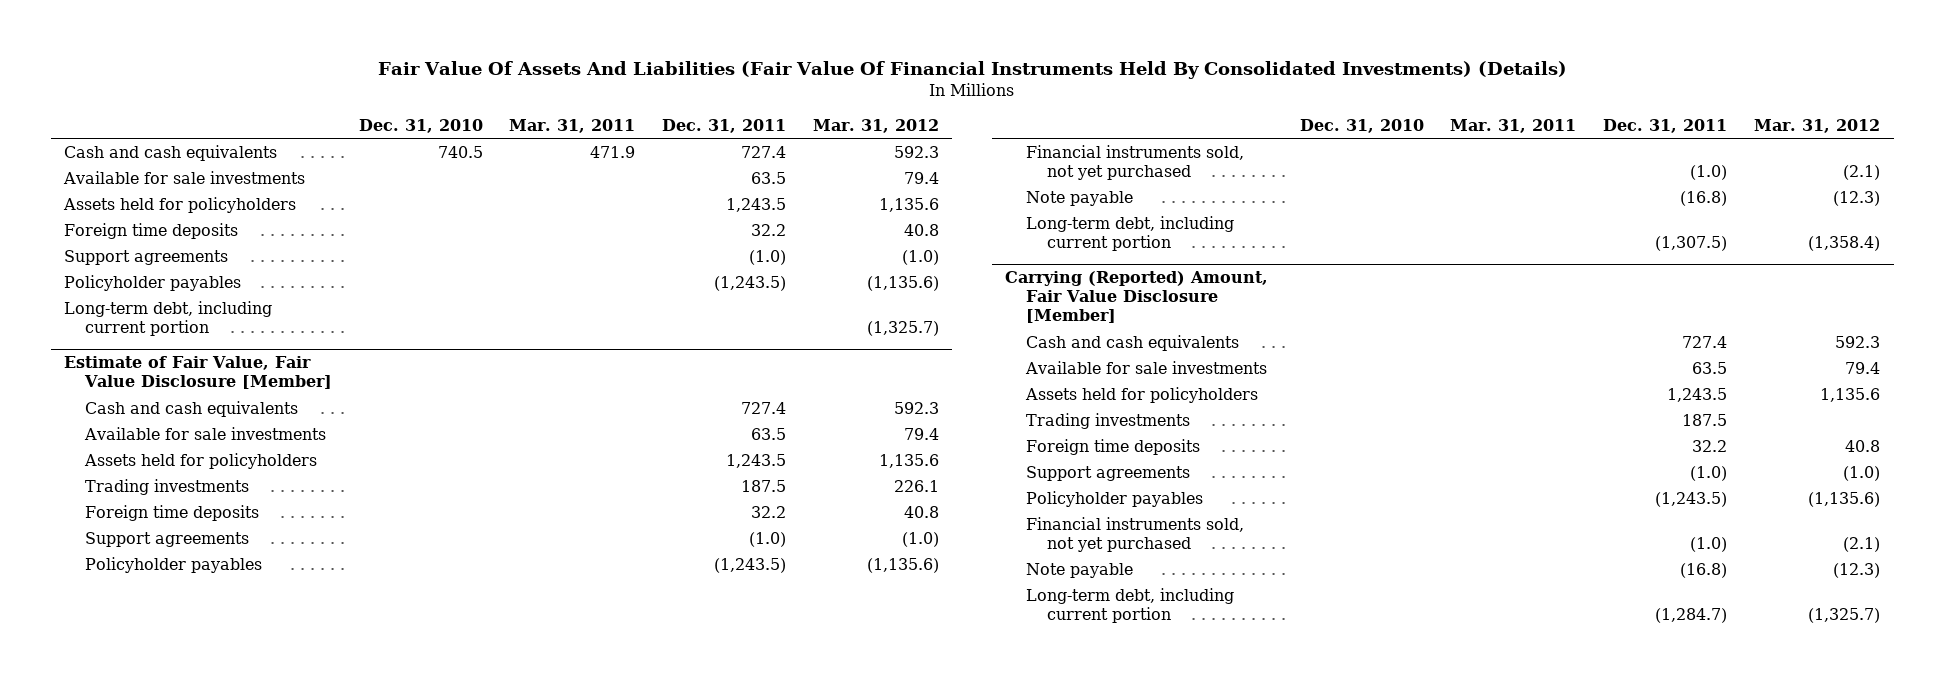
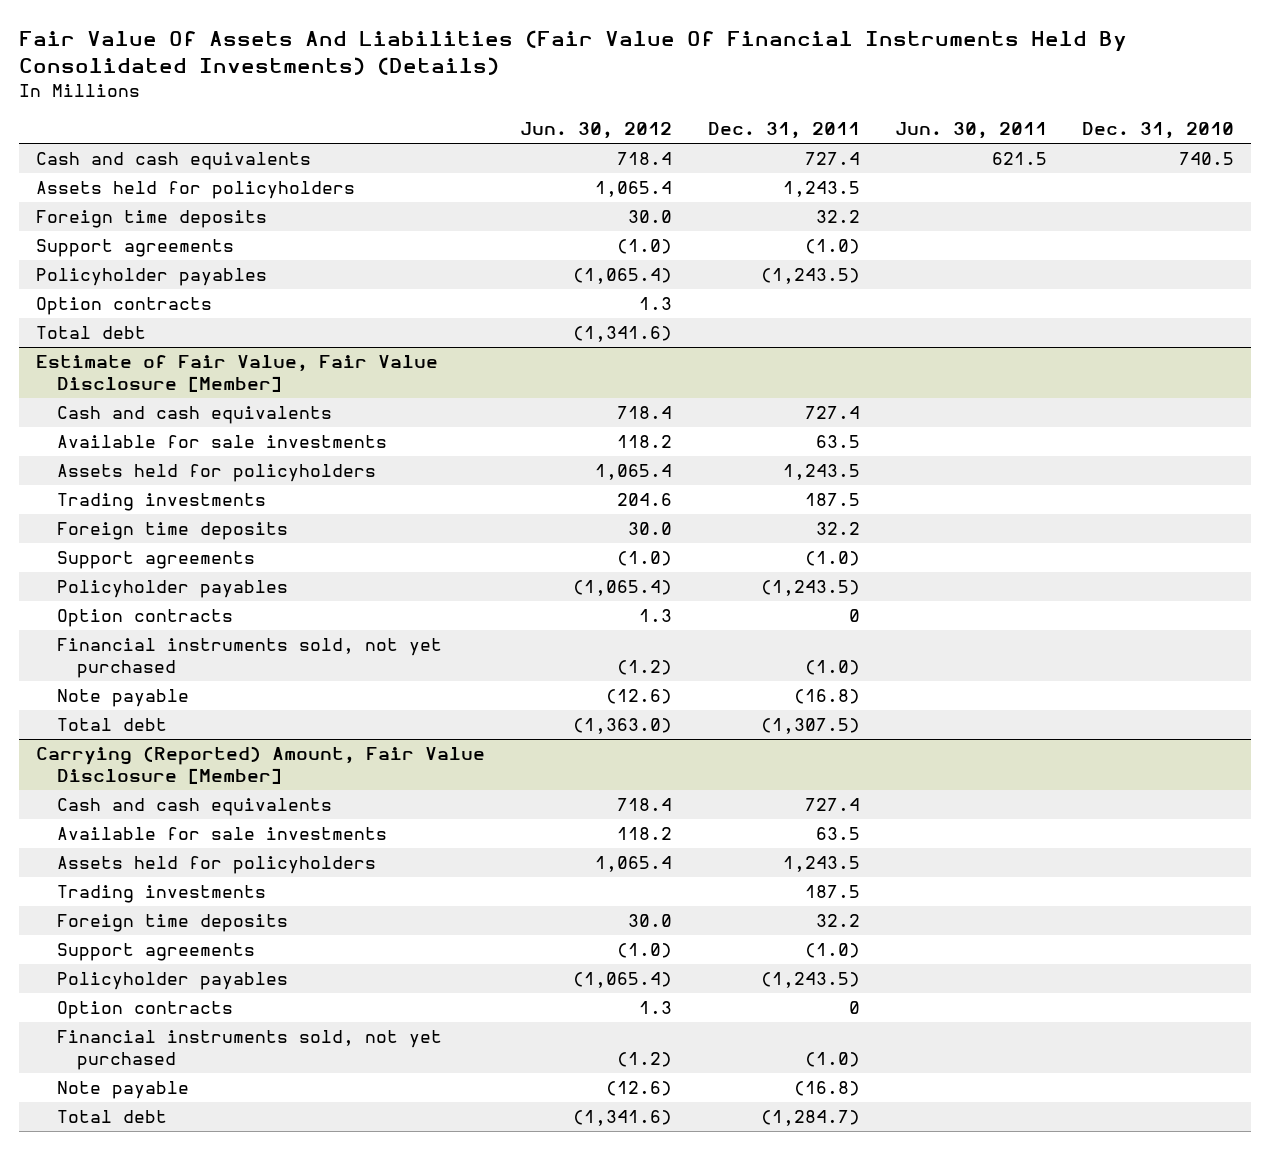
- | Dec. 31, 2010 | Mar. 31, 2011 | Dec. 31, 2011 | Mar. 31, 2012
+ | Jun. 30, 2012 | Dec. 31, 2011 | Jun. 30, 2011 | Dec. 31, 2010
- Available for sale investments | | | 63.5 | 79.4
- Long-term debt, including current portion | | | | (1,325.7)
+ Option contracts | 1.3 | | |
+ Total debt | (1,341.6) | | |
@ Estimate of Fair Value, Fair Value Disclosure [Member]
+ Option contracts | 1.3 | 0 | |
- Long-term debt, including current portion | | | (1,307.5) | (1,358.4)
+ Total debt | (1,363.0) | (1,307.5) | |
@ Carrying (Reported) Amount, Fair Value Disclosure [Member]
+ Option contracts | 1.3 | 0 | |
- Long-term debt, including current portion | | | (1,284.7) | (1,325.7)
+ Total debt | (1,341.6) | (1,284.7) | |

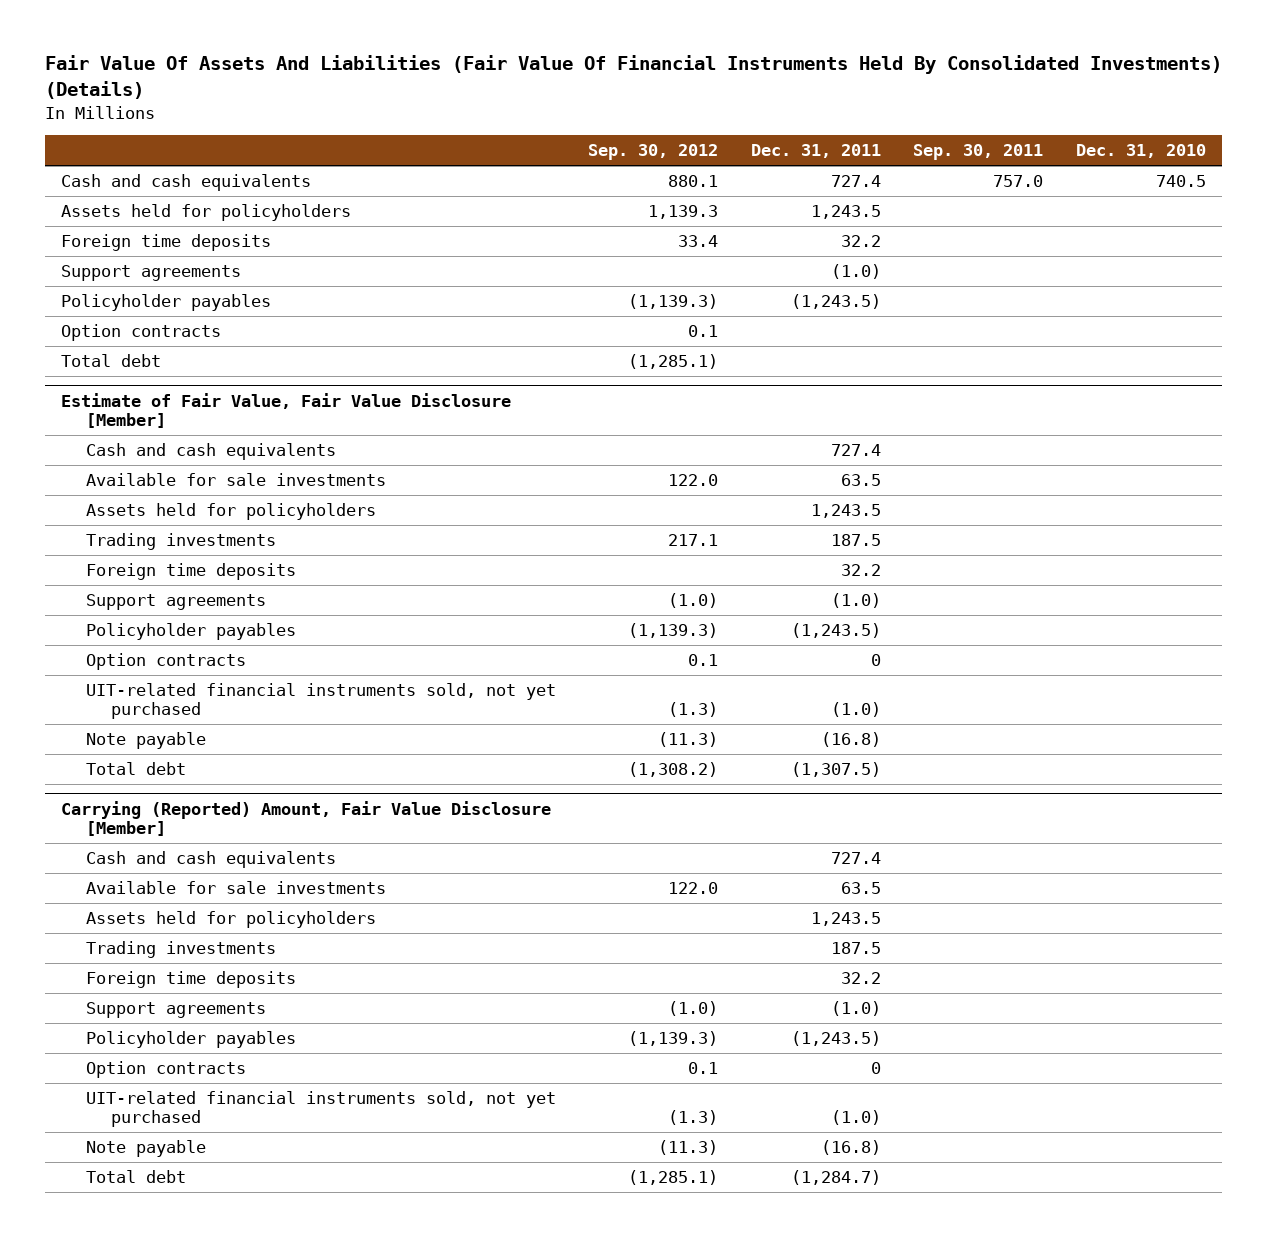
- | Jun. 30, 2012 | Dec. 31, 2011 | Jun. 30, 2011 | Dec. 31, 2010
+ | Sep. 30, 2012 | Dec. 31, 2011 | Sep. 30, 2011 | Dec. 31, 2010
@ Estimate of Fair Value, Fair Value Disclosure [Member]
- Financial instruments sold, not yet purchased | (1.2) | (1.0) | |
+ UIT-related financial instruments sold, not yet purchased | (1.3) | (1.0) | |
@ Carrying (Reported) Amount, Fair Value Disclosure [Member]
- Financial instruments sold, not yet purchased | (1.2) | (1.0) | |
+ UIT-related financial instruments sold, not yet purchased | (1.3) | (1.0) | |

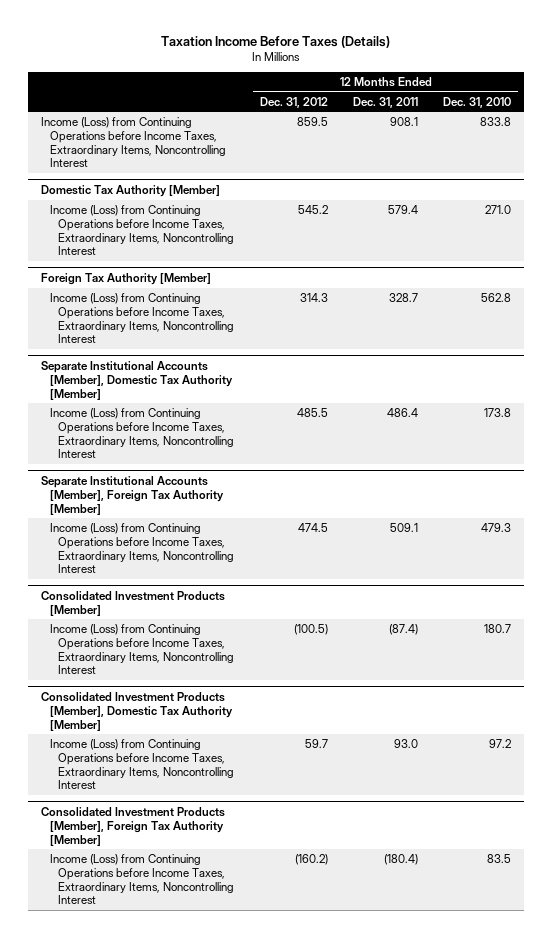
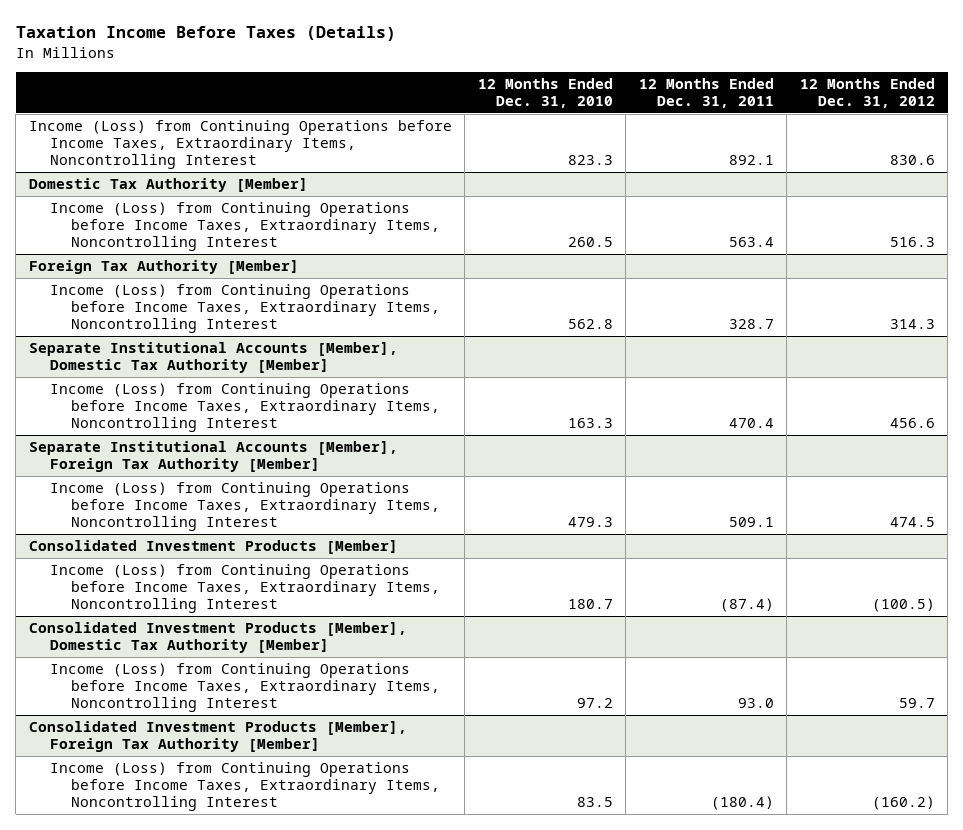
- | 12 Months Ended Dec. 31, 2012 | 12 Months Ended Dec. 31, 2011 | 12 Months Ended Dec. 31, 2010
+ | 12 Months Ended Dec. 31, 2010 | 12 Months Ended Dec. 31, 2011 | 12 Months Ended Dec. 31, 2012
- Income (Loss) from Continuing Operations before Income Taxes, Extraordinary Items, Noncontrolling Interest | 859.5 | 908.1 | 833.8
+ Income (Loss) from Continuing Operations before Income Taxes, Extraordinary Items, Noncontrolling Interest | 823.3 | 892.1 | 830.6
@ Domestic Tax Authority [Member]
- Income (Loss) from Continuing Operations before Income Taxes, Extraordinary Items, Noncontrolling Interest | 545.2 | 579.4 | 271.0
+ Income (Loss) from Continuing Operations before Income Taxes, Extraordinary Items, Noncontrolling Interest | 260.5 | 563.4 | 516.3
@ Separate Institutional Accounts [Member], Domestic Tax Authority [Member]
- Income (Loss) from Continuing Operations before Income Taxes, Extraordinary Items, Noncontrolling Interest | 485.5 | 486.4 | 173.8
+ Income (Loss) from Continuing Operations before Income Taxes, Extraordinary Items, Noncontrolling Interest | 163.3 | 470.4 | 456.6

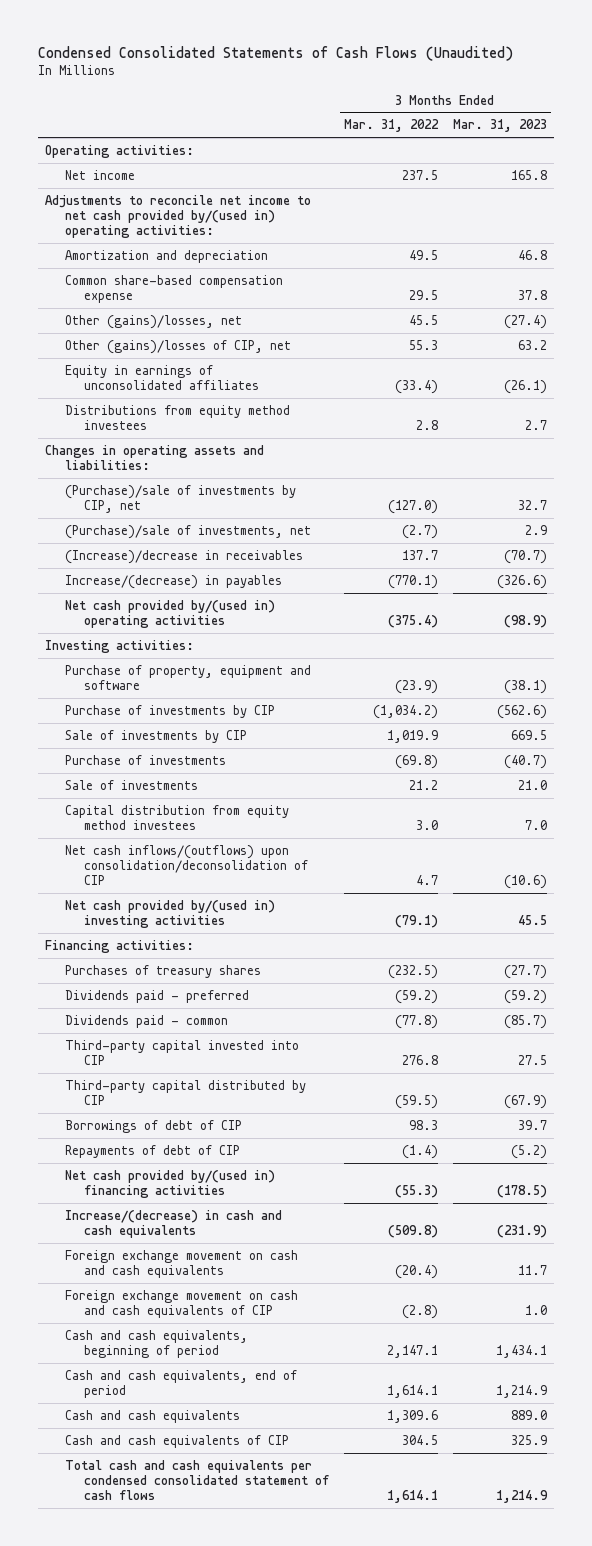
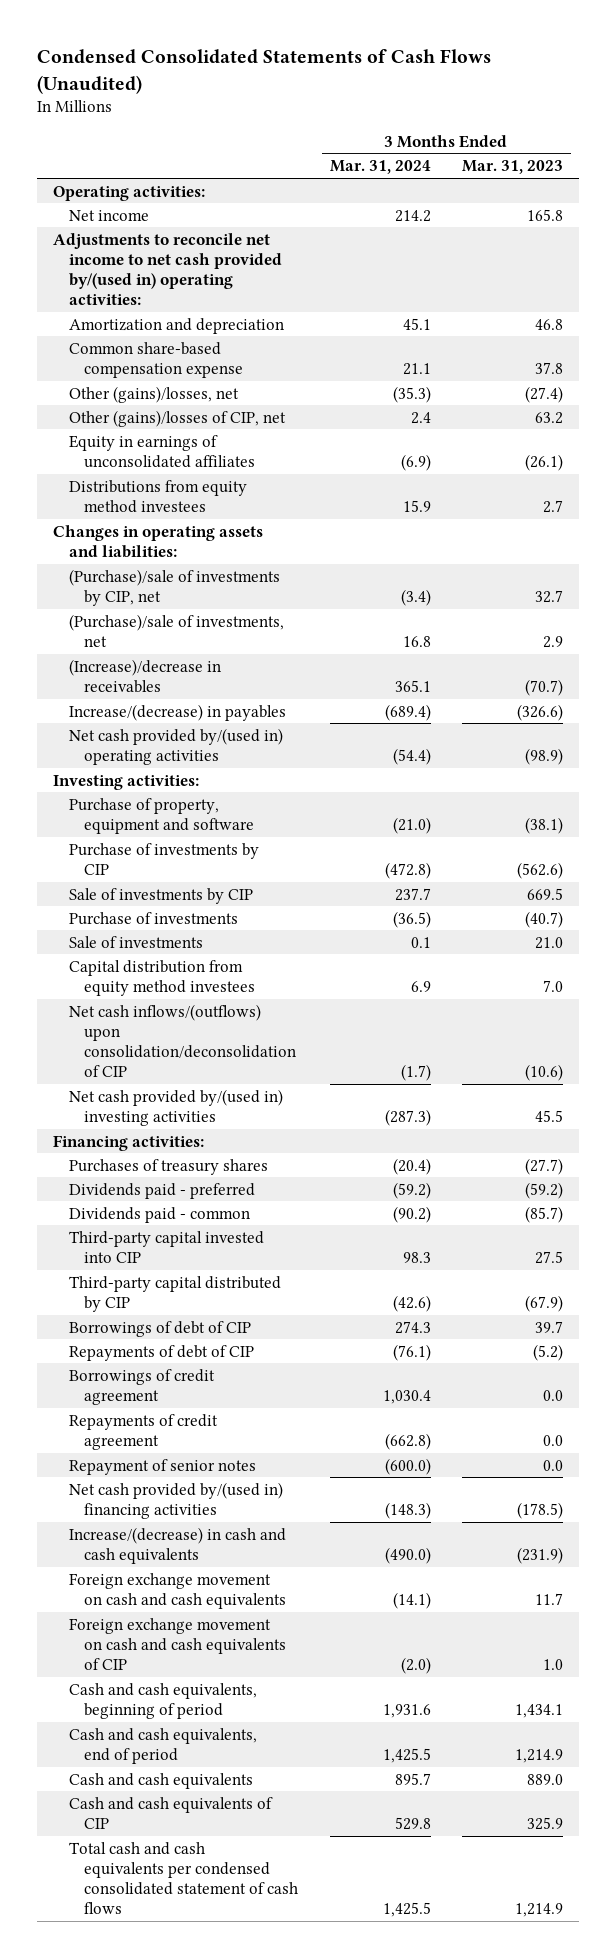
- | 3 Months Ended Mar. 31, 2022 | 3 Months Ended Mar. 31, 2023
+ | 3 Months Ended Mar. 31, 2024 | 3 Months Ended Mar. 31, 2023
+ Borrowings of credit agreement | 1,030.4 | 0.0
+ Repayments of credit agreement | (662.8) | 0.0
+ Repayment of senior notes | (600.0) | 0.0

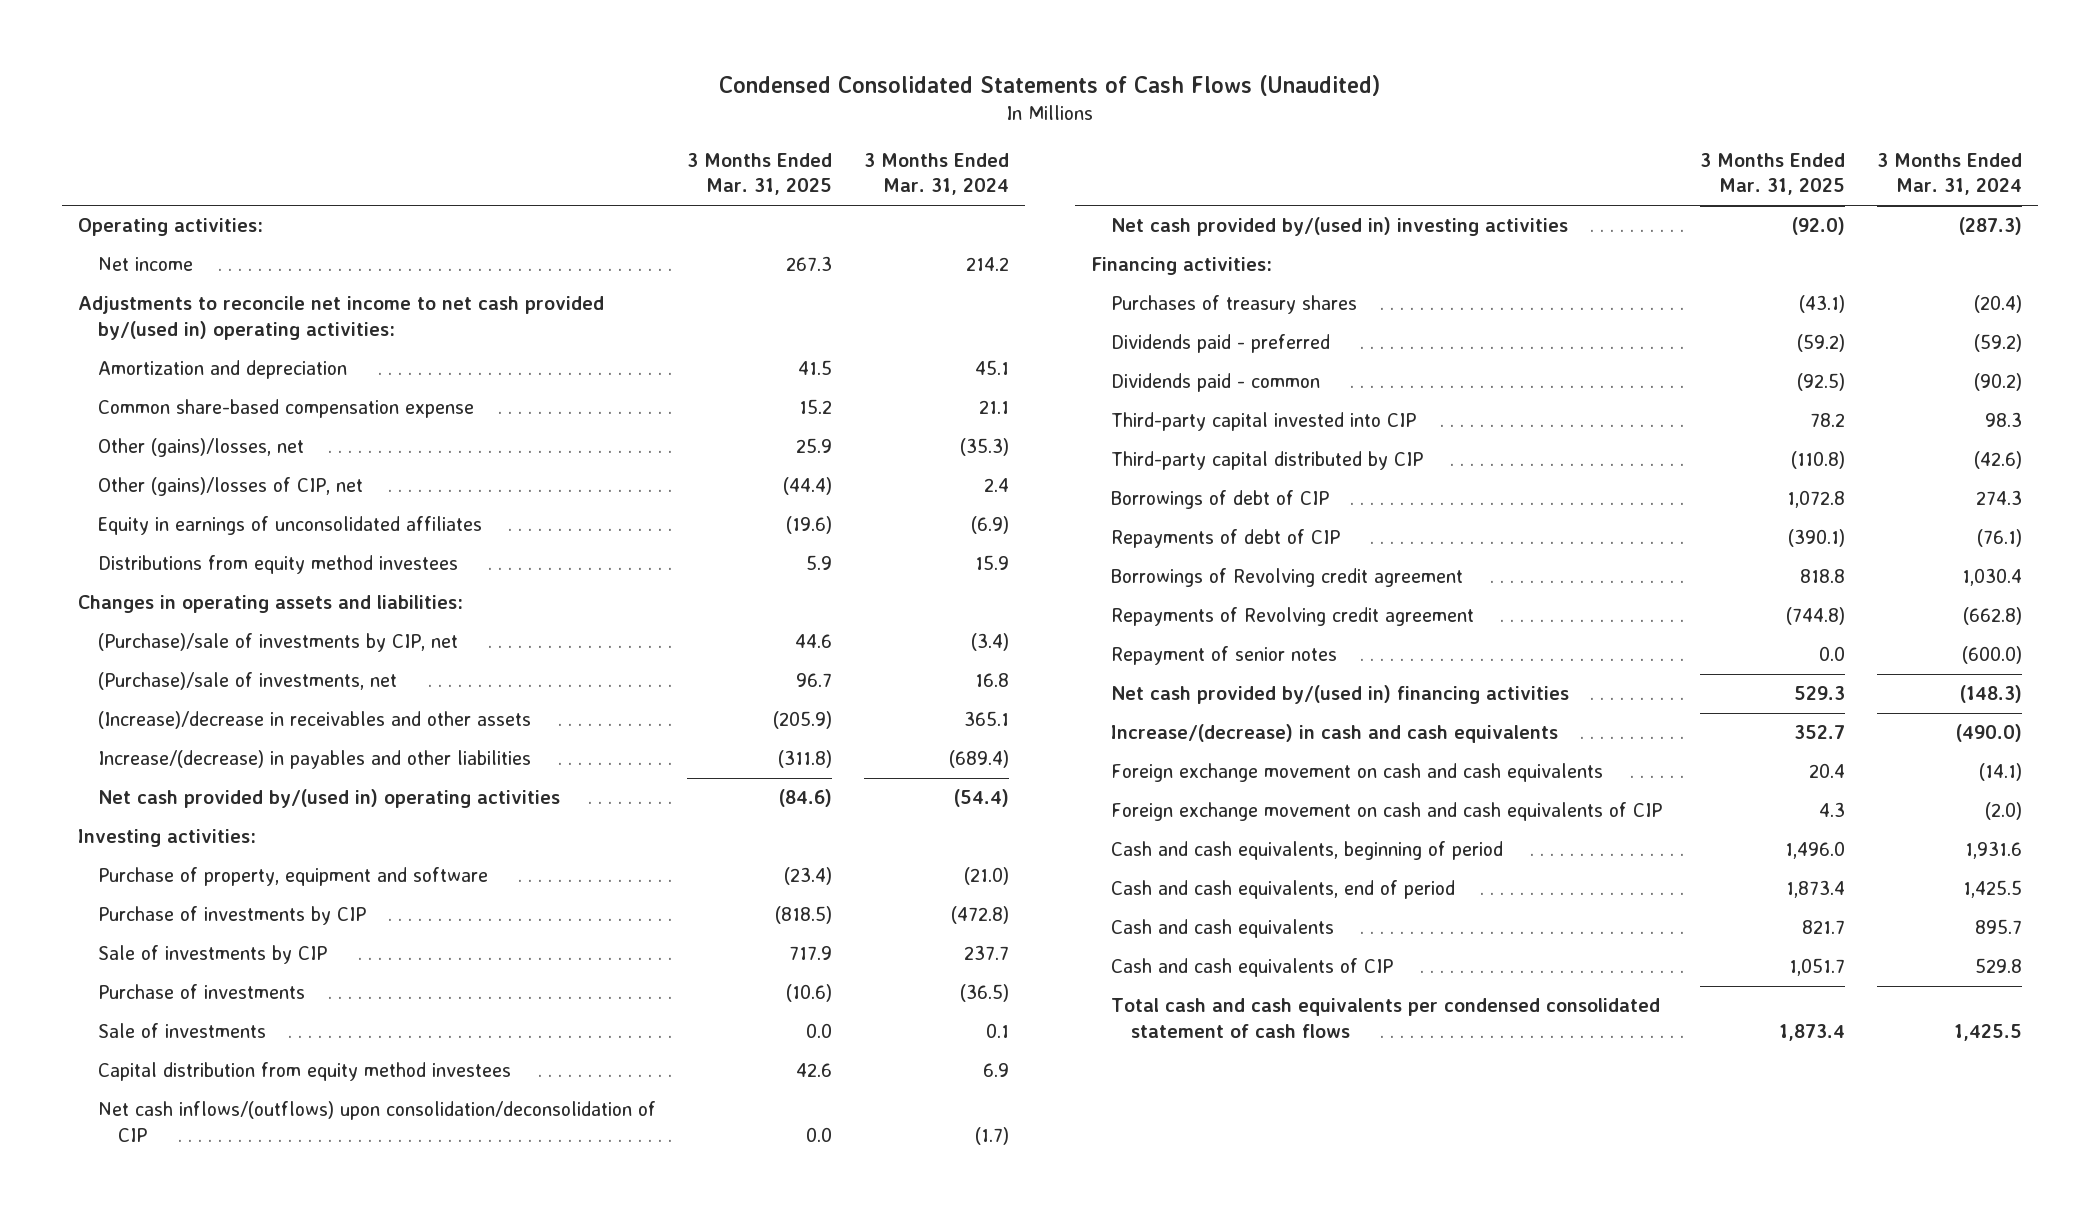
- | 3 Months Ended Mar. 31, 2024 | 3 Months Ended Mar. 31, 2023
+ | 3 Months Ended Mar. 31, 2025 | 3 Months Ended Mar. 31, 2024
- (Increase)/decrease in receivables | 365.1 | (70.7)
- Increase/(decrease) in payables | (689.4) | (326.6)
+ (Increase)/decrease in receivables and other assets | (205.9) | 365.1
+ Increase/(decrease) in payables and other liabilities | (311.8) | (689.4)
- Borrowings of credit agreement | 1,030.4 | 0.0
- Repayments of credit agreement | (662.8) | 0.0
+ Borrowings of Revolving credit agreement | 818.8 | 1,030.4
+ Repayments of Revolving credit agreement | (744.8) | (662.8)

